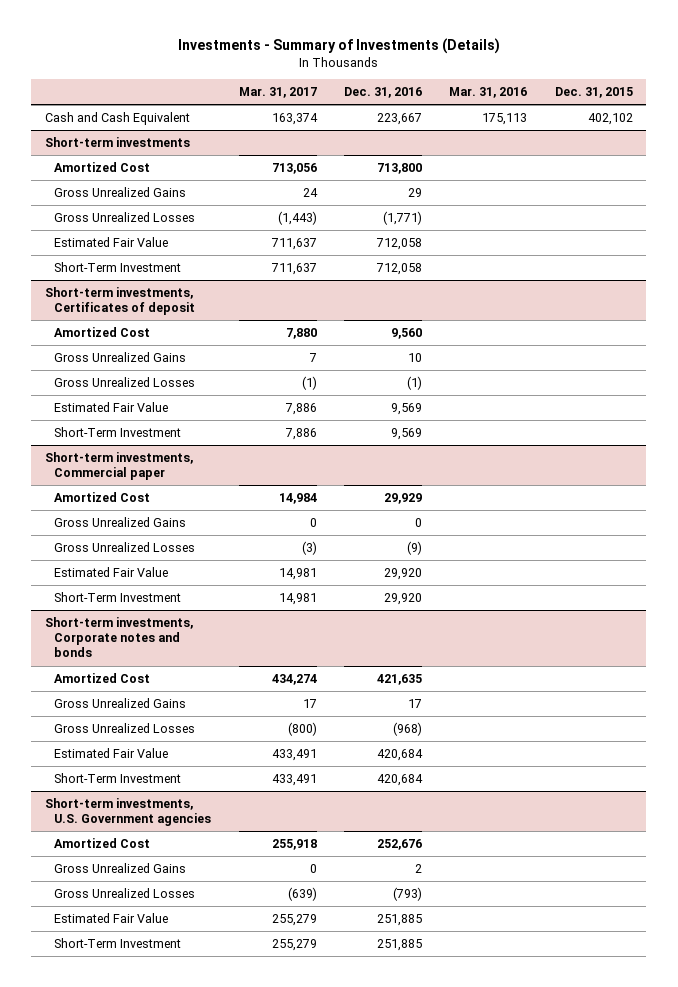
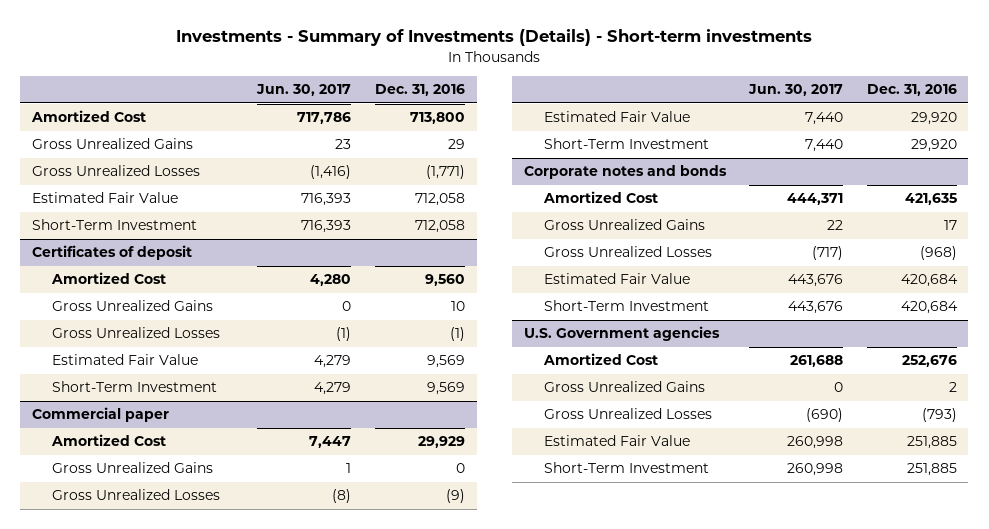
- Investments - Summary of Investments (Details)
+ Investments - Summary of Investments (Details) - Short-term investments
- | Mar. 31, 2017 | Dec. 31, 2016 | Mar. 31, 2016 | Dec. 31, 2015
+ | Jun. 30, 2017 | Dec. 31, 2016
- Cash and Cash Equivalent | 163,374 | 223,667 | 175,113 | 402,102
- Short-term investments
- Short-term investments, Certificates of deposit
+ Certificates of deposit
- Short-term investments, Commercial paper
+ Commercial paper
- Short-term investments, Corporate notes and bonds
+ Corporate notes and bonds
- Short-term investments, U.S. Government agencies
+ U.S. Government agencies

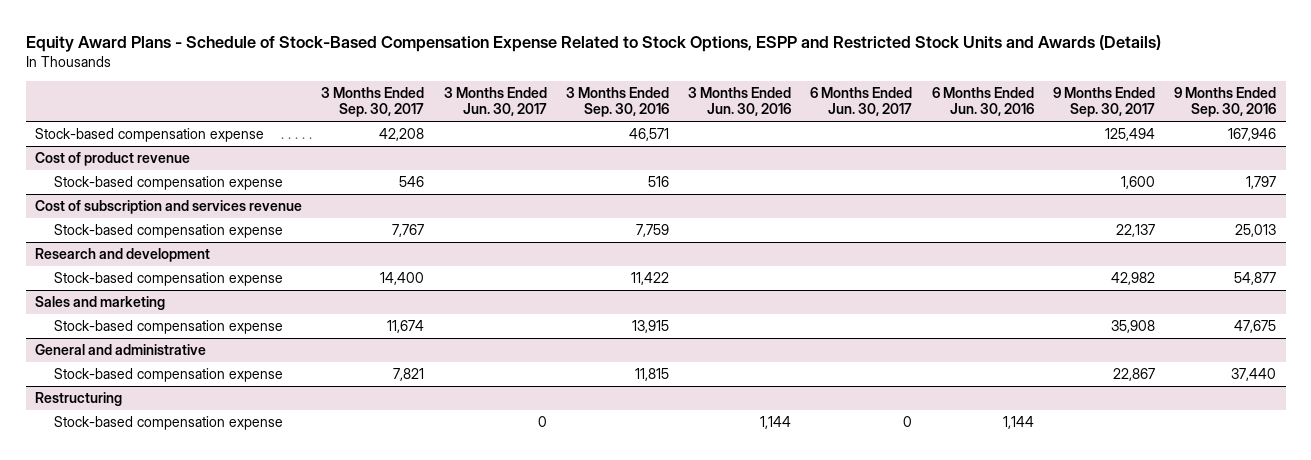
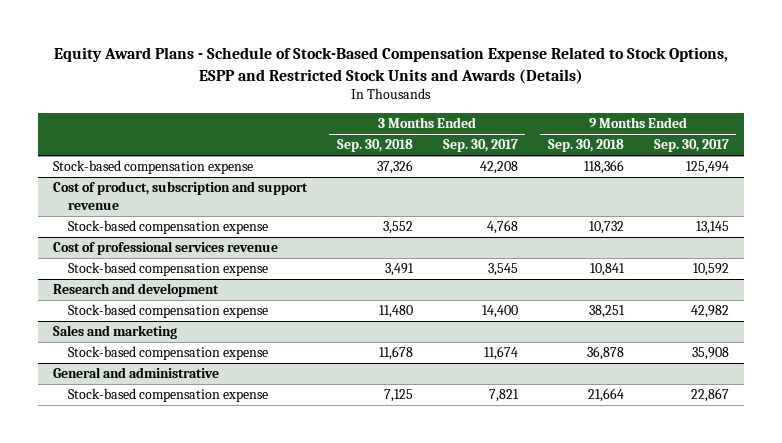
- | 3 Months Ended Sep. 30, 2017 | 3 Months Ended Jun. 30, 2017 | 3 Months Ended Sep. 30, 2016 | 3 Months Ended Jun. 30, 2016 | 6 Months Ended Jun. 30, 2017 | 6 Months Ended Jun. 30, 2016 | 9 Months Ended Sep. 30, 2017 | 9 Months Ended Sep. 30, 2016
+ | 3 Months Ended Sep. 30, 2018 | 3 Months Ended Sep. 30, 2017 | 9 Months Ended Sep. 30, 2018 | 9 Months Ended Sep. 30, 2017
- Cost of product revenue
- Stock-based compensation expense | 546 | | 516 | | | | 1,600 | 1,797
- Cost of subscription and services revenue
- Stock-based compensation expense | 7,767 | | 7,759 | | | | 22,137 | 25,013
+ Cost of product, subscription and support revenue
+ Stock-based compensation expense | 3,552 | 4,768 | 10,732 | 13,145
+ Cost of professional services revenue
+ Stock-based compensation expense | 3,491 | 3,545 | 10,841 | 10,592
- Restructuring
- Stock-based compensation expense | | 0 | | 1,144 | 0 | 1,144 | |

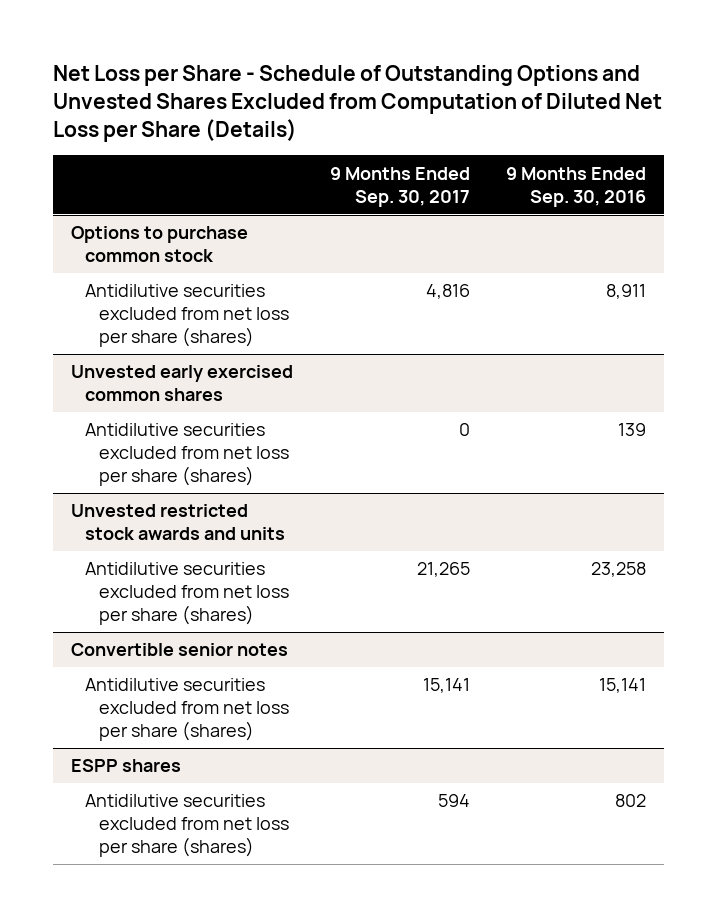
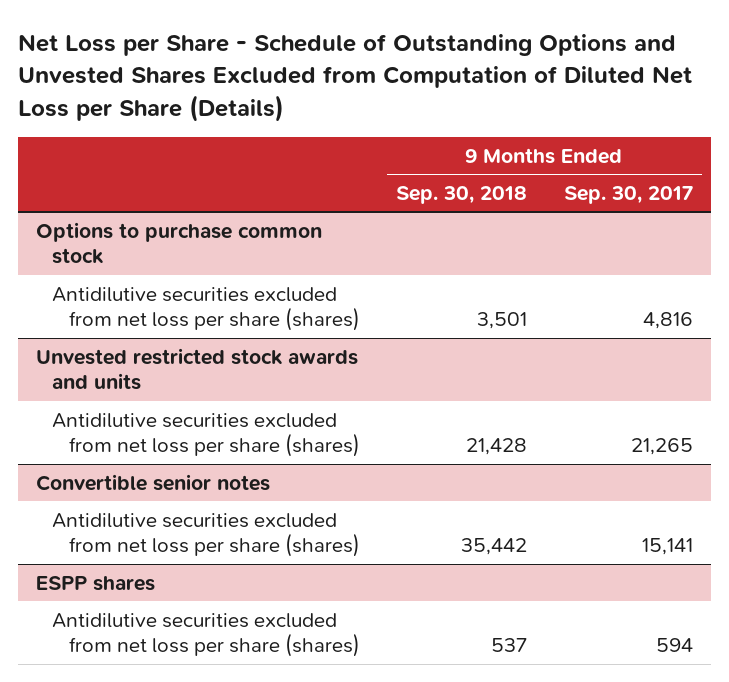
- | 9 Months Ended Sep. 30, 2017 | 9 Months Ended Sep. 30, 2016
+ | 9 Months Ended Sep. 30, 2018 | 9 Months Ended Sep. 30, 2017
- Unvested early exercised common shares
- Antidilutive securities excluded from net loss per share (shares) | 0 | 139

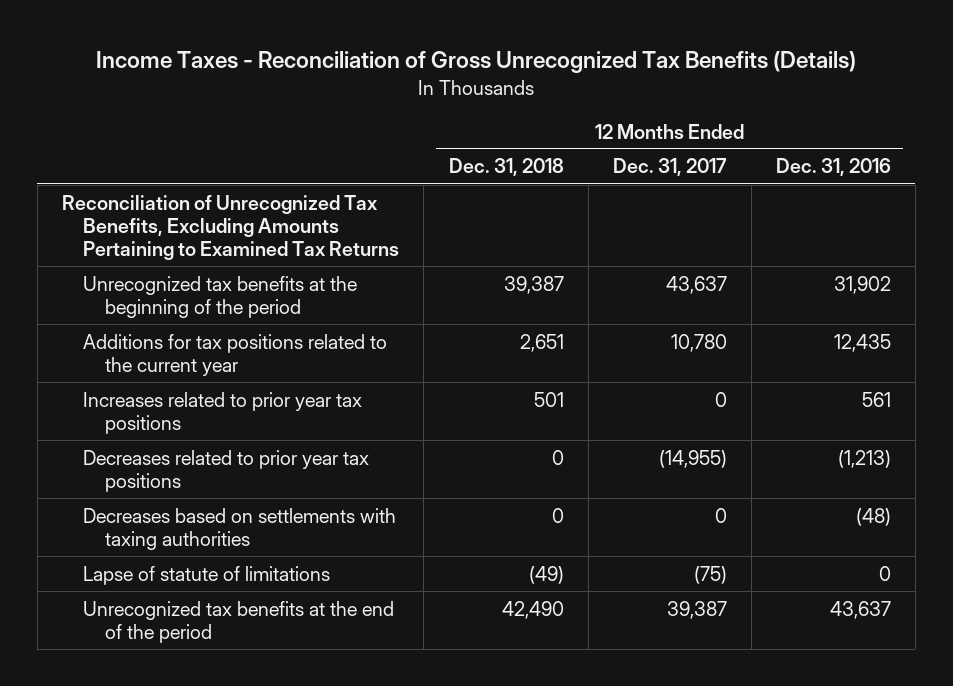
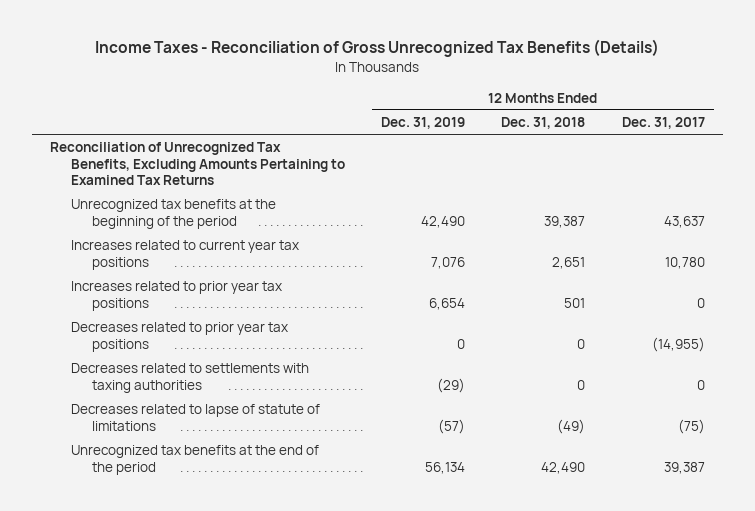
- | 12 Months Ended Dec. 31, 2018 | 12 Months Ended Dec. 31, 2017 | 12 Months Ended Dec. 31, 2016
+ | 12 Months Ended Dec. 31, 2019 | 12 Months Ended Dec. 31, 2018 | 12 Months Ended Dec. 31, 2017
- Additions for tax positions related to the current year | 2,651 | 10,780 | 12,435
+ Increases related to current year tax positions | 7,076 | 2,651 | 10,780
- Decreases based on settlements with taxing authorities | 0 | 0 | (48)
- Lapse of statute of limitations | (49) | (75) | 0
+ Decreases related to settlements with taxing authorities | (29) | 0 | 0
+ Decreases related to lapse of statute of limitations | (57) | (49) | (75)

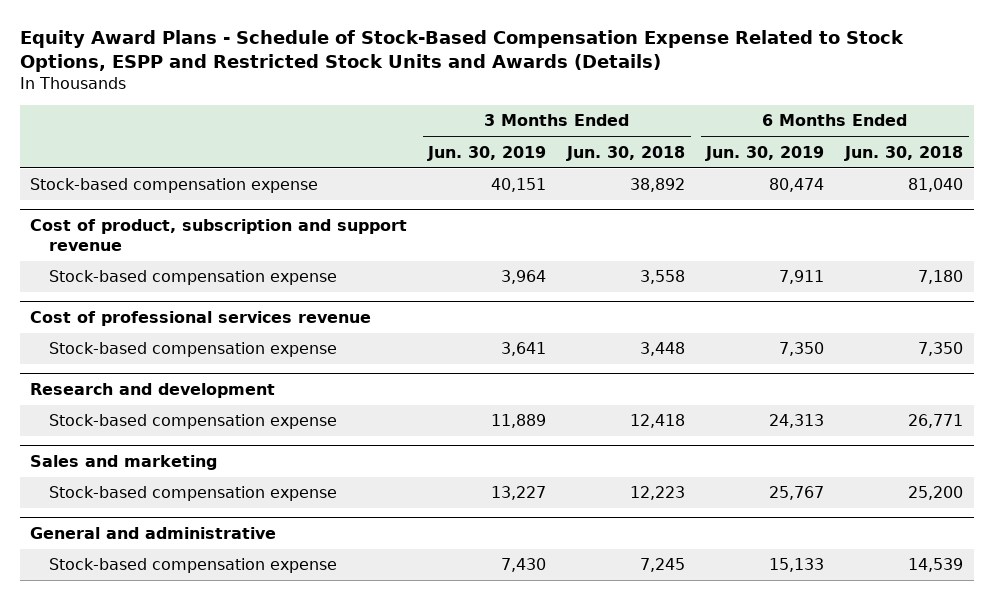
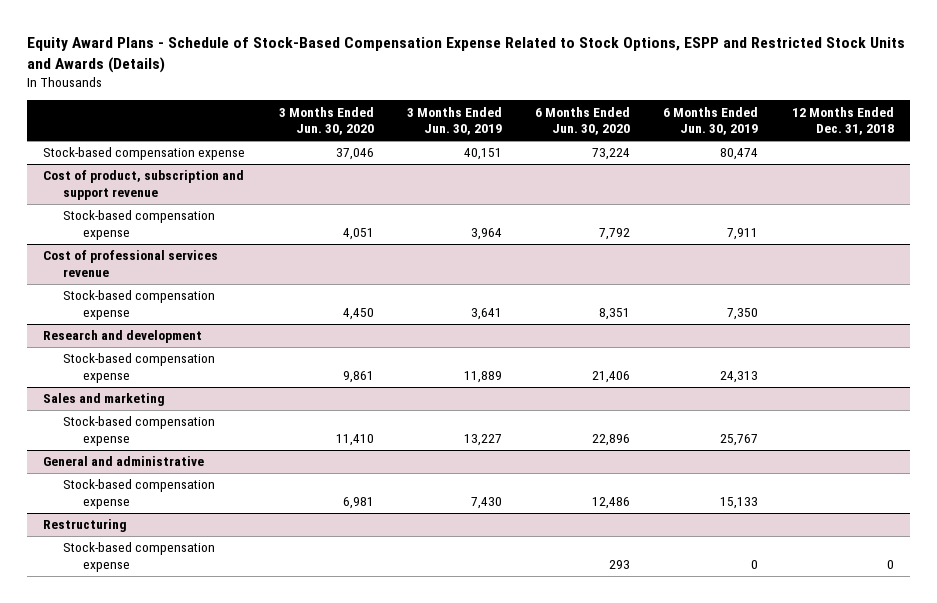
- | 3 Months Ended Jun. 30, 2019 | 3 Months Ended Jun. 30, 2018 | 6 Months Ended Jun. 30, 2019 | 6 Months Ended Jun. 30, 2018
+ | 3 Months Ended Jun. 30, 2020 | 3 Months Ended Jun. 30, 2019 | 6 Months Ended Jun. 30, 2020 | 6 Months Ended Jun. 30, 2019 | 12 Months Ended Dec. 31, 2018
+ Restructuring
+ Stock-based compensation expense | | | 293 | 0 | 0

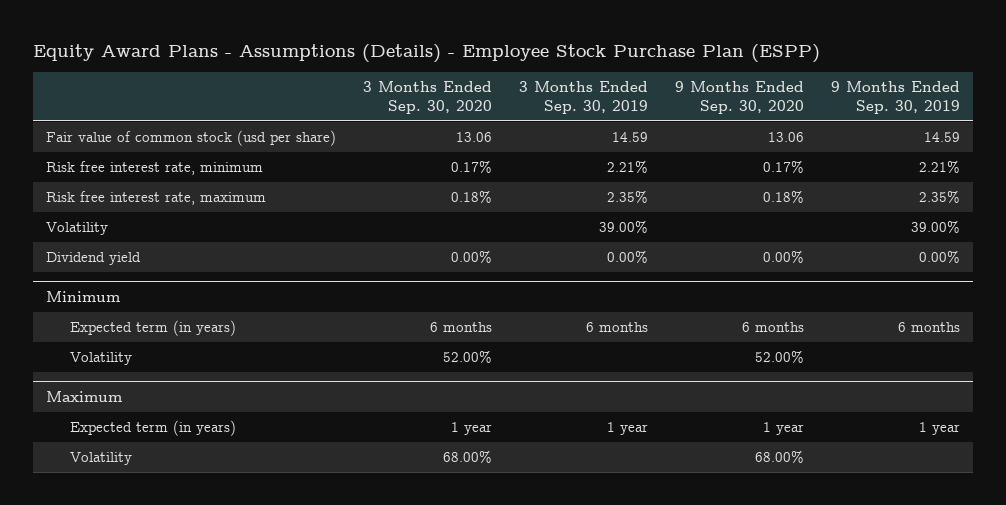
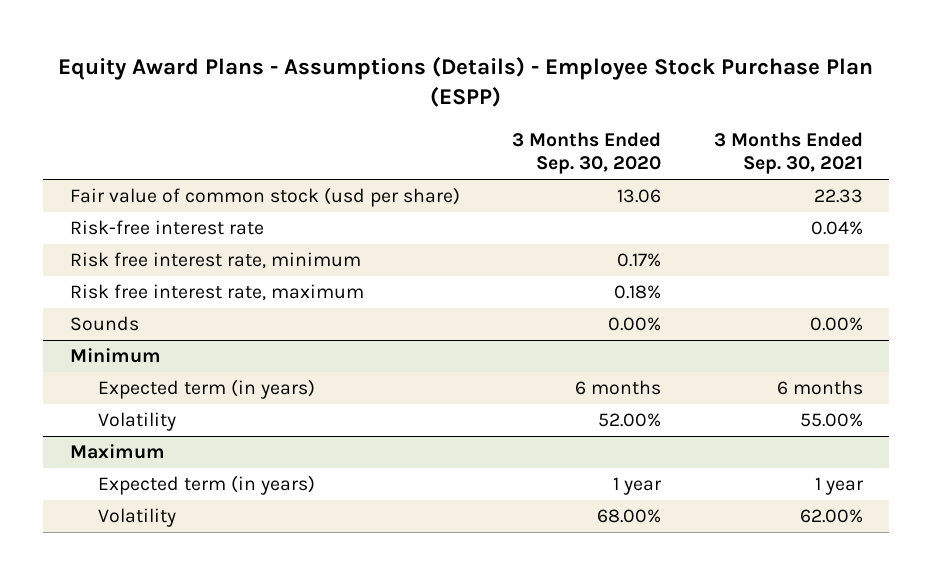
- | 3 Months Ended Sep. 30, 2020 | 3 Months Ended Sep. 30, 2019 | 9 Months Ended Sep. 30, 2020 | 9 Months Ended Sep. 30, 2019
+ | 3 Months Ended Sep. 30, 2020 | 3 Months Ended Sep. 30, 2021
+ Risk-free interest rate | | 0.04%
- Volatility | | 39.00% | | 39.00%
- Dividend yield | 0.00% | 0.00% | 0.00% | 0.00%
+ Sounds | 0.00% | 0.00%

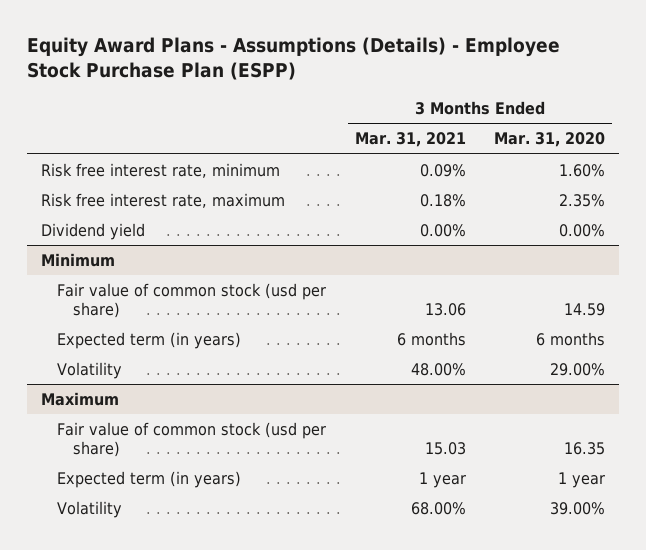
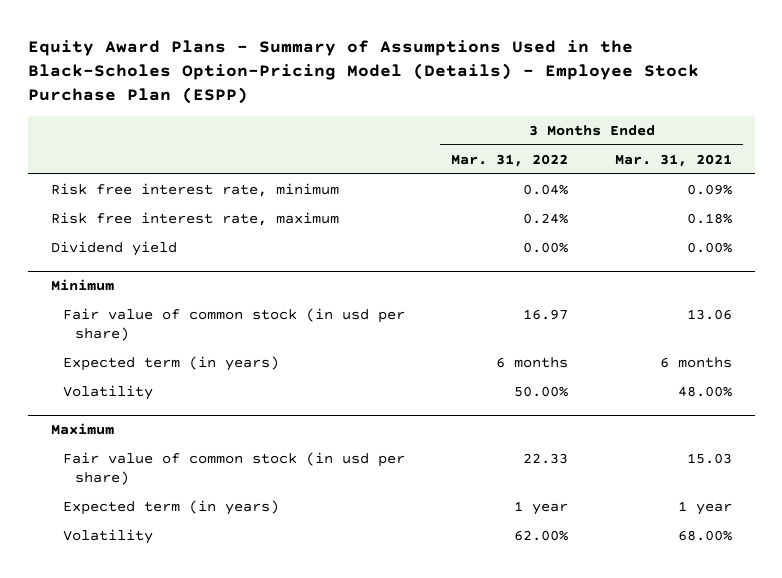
- Equity Award Plans - Assumptions (Details) - Employee Stock Purchase Plan (ESPP)
+ Equity Award Plans - Summary of Assumptions Used in the Black-Scholes Option-Pricing Model (Details) - Employee Stock Purchase Plan (ESPP)
- | 3 Months Ended Mar. 31, 2021 | 3 Months Ended Mar. 31, 2020
+ | 3 Months Ended Mar. 31, 2022 | 3 Months Ended Mar. 31, 2021
@ Minimum
- Fair value of common stock (usd per share) | 13.06 | 14.59
+ Fair value of common stock (in usd per share) | 16.97 | 13.06
@ Maximum
- Fair value of common stock (usd per share) | 15.03 | 16.35
+ Fair value of common stock (in usd per share) | 22.33 | 15.03

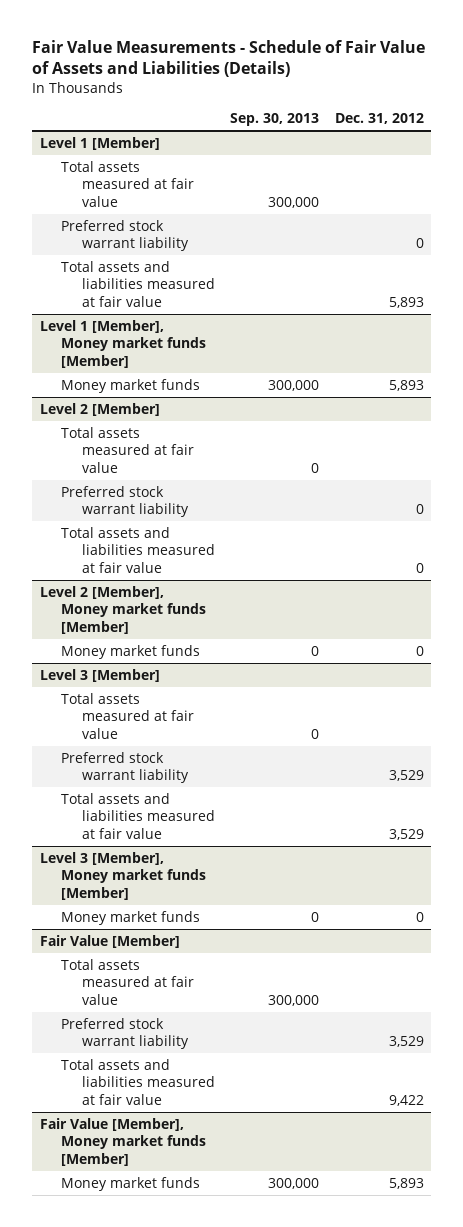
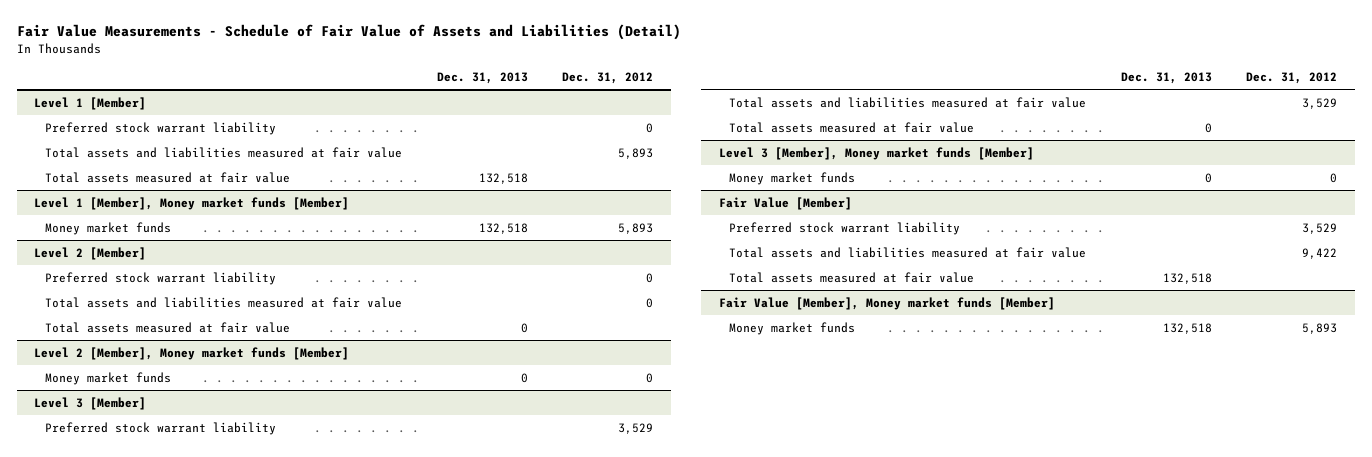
- Fair Value Measurements - Schedule of Fair Value of Assets and Liabilities (Details)
+ Fair Value Measurements - Schedule of Fair Value of Assets and Liabilities (Detail)
- | Sep. 30, 2013 | Dec. 31, 2012
+ | Dec. 31, 2013 | Dec. 31, 2012
@ Level 1 [Member]
moved down: Total assets measured at fair value | 132,518 |
@ Level 2 [Member]
moved down: Total assets measured at fair value | 0 |
@ Level 3 [Member]
moved down: Total assets measured at fair value | 0 |
@ Fair Value [Member]
moved down: Total assets measured at fair value | 132,518 |

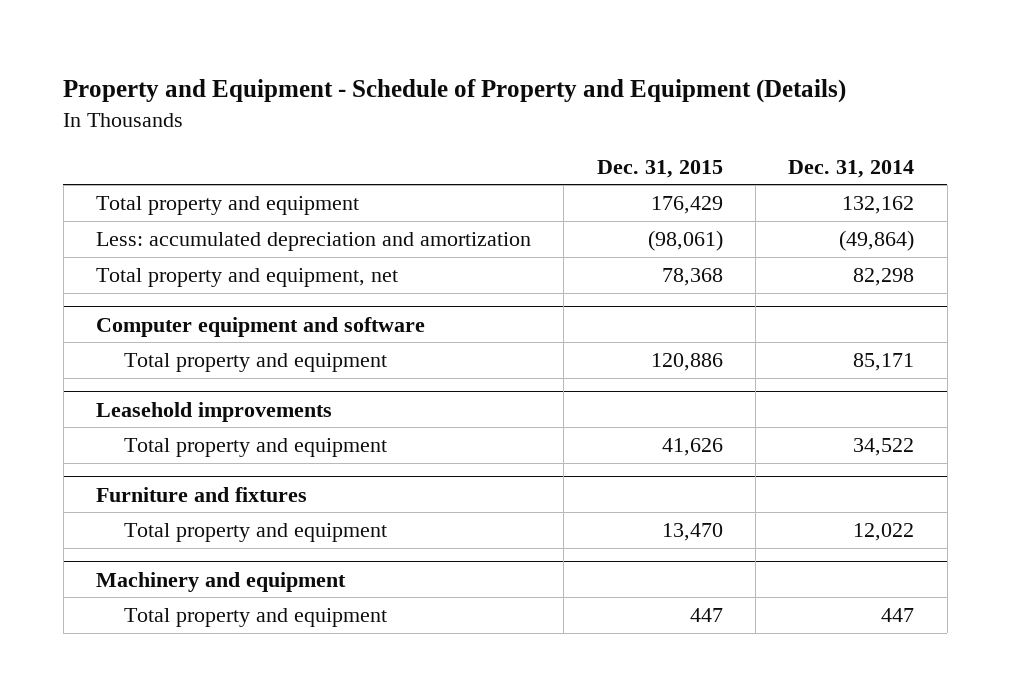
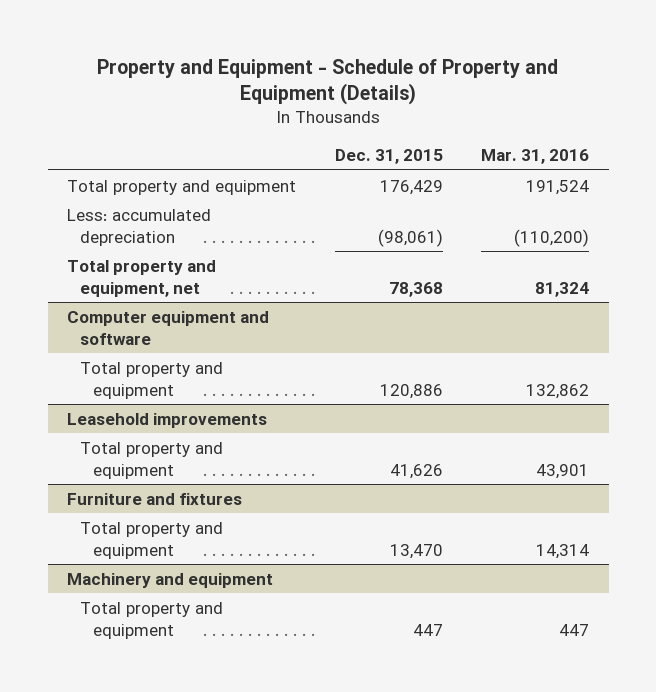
- | Dec. 31, 2015 | Dec. 31, 2014
+ | Dec. 31, 2015 | Mar. 31, 2016
- Less: accumulated depreciation and amortization | (98,061) | (49,864)
+ Less: accumulated depreciation | (98,061) | (110,200)

